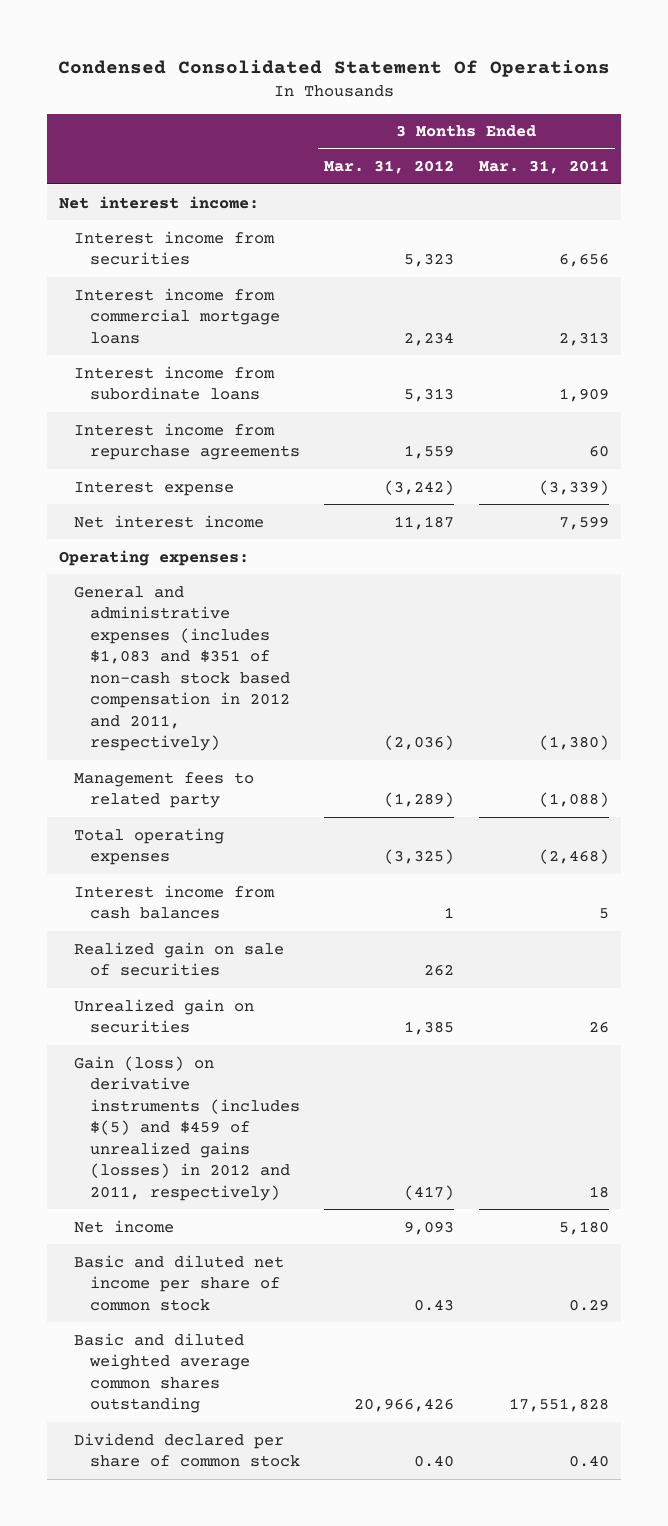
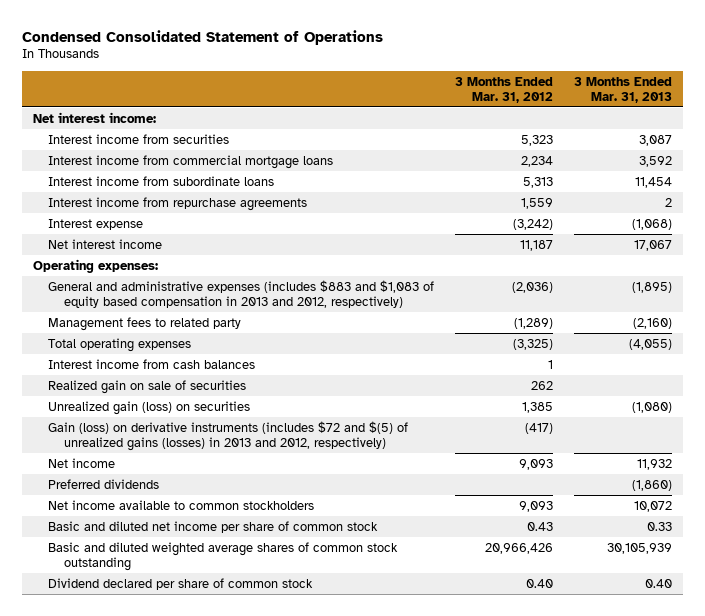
- Condensed Consolidated Statement Of Operations
+ Condensed Consolidated Statement of Operations
- | 3 Months Ended Mar. 31, 2012 | 3 Months Ended Mar. 31, 2011
+ | 3 Months Ended Mar. 31, 2012 | 3 Months Ended Mar. 31, 2013
- General and administrative expenses (includes $1,083 and $351 of non-cash stock based compensation in 2012 and 2011, respectively) | (2,036) | (1,380)
+ General and administrative expenses (includes $883 and $1,083 of equity based compensation in 2013 and 2012, respectively) | (2,036) | (1,895)
- Unrealized gain on securities | 1,385 | 26
- Gain (loss) on derivative instruments (includes $(5) and $459 of unrealized gains (losses) in 2012 and 2011, respectively) | (417) | 18
+ Unrealized gain (loss) on securities | 1,385 | (1,080)
+ Gain (loss) on derivative instruments (includes $72 and $(5) of unrealized gains (losses) in 2013 and 2012, respectively) | (417) |
+ Preferred dividends | | (1,860)
+ Net income available to common stockholders | 9,093 | 10,072
- Basic and diluted weighted average common shares outstanding | 20,966,426 | 17,551,828
+ Basic and diluted weighted average shares of common stock outstanding | 20,966,426 | 30,105,939

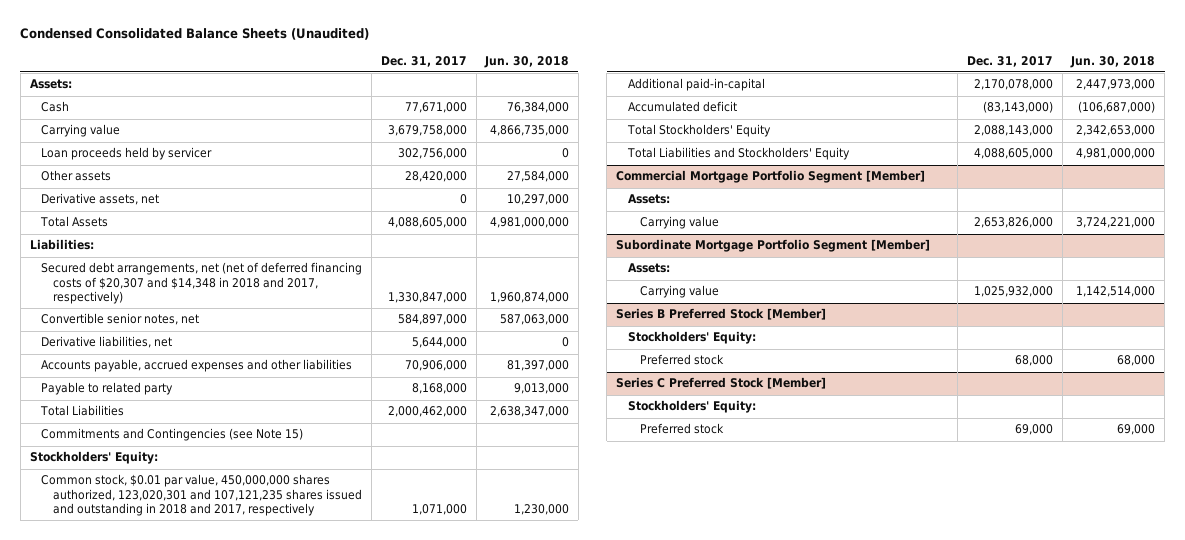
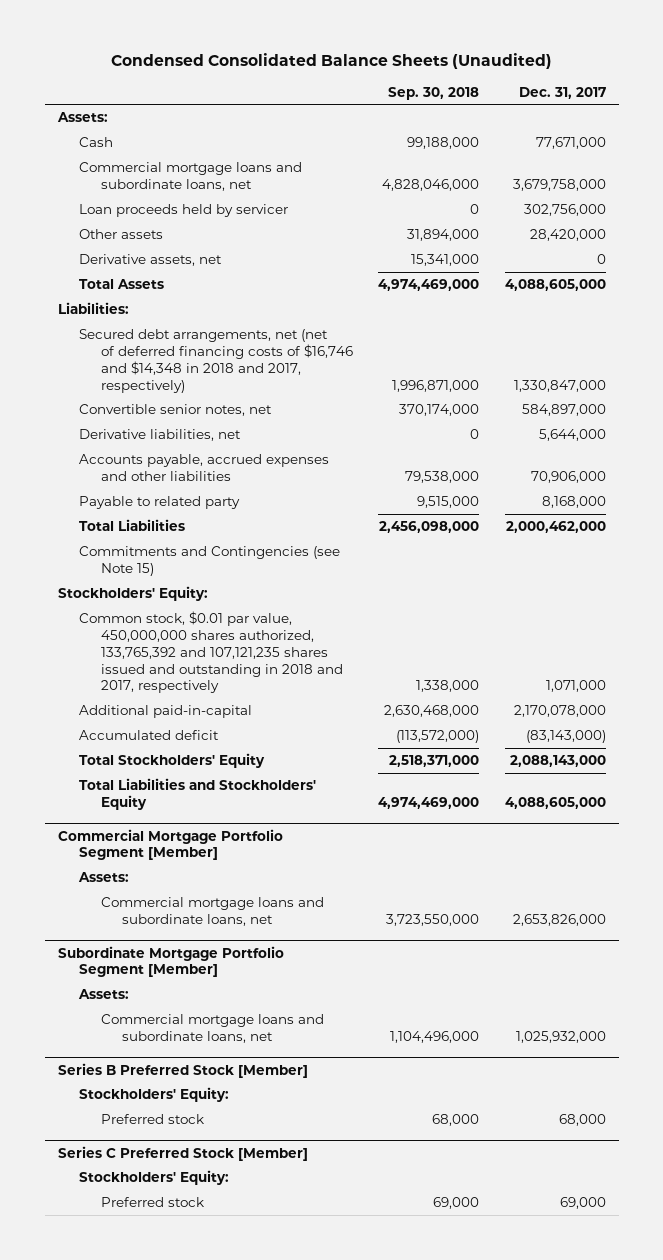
- | Dec. 31, 2017 | Jun. 30, 2018
+ | Sep. 30, 2018 | Dec. 31, 2017
- Carrying value | 3,679,758,000 | 4,866,735,000
+ Commercial mortgage loans and subordinate loans, net | 4,828,046,000 | 3,679,758,000
- Secured debt arrangements, net (net of deferred financing costs of $20,307 and $14,348 in 2018 and 2017, respectively) | 1,330,847,000 | 1,960,874,000
+ Secured debt arrangements, net (net of deferred financing costs of $16,746 and $14,348 in 2018 and 2017, respectively) | 1,996,871,000 | 1,330,847,000
- Common stock, $0.01 par value, 450,000,000 shares authorized, 123,020,301 and 107,121,235 shares issued and outstanding in 2018 and 2017, respectively | 1,071,000 | 1,230,000
+ Common stock, $0.01 par value, 450,000,000 shares authorized, 133,765,392 and 107,121,235 shares issued and outstanding in 2018 and 2017, respectively | 1,338,000 | 1,071,000
@ Commercial Mortgage Portfolio Segment [Member]
- Carrying value | 2,653,826,000 | 3,724,221,000
+ Commercial mortgage loans and subordinate loans, net | 3,723,550,000 | 2,653,826,000
@ Subordinate Mortgage Portfolio Segment [Member]
- Carrying value | 1,025,932,000 | 1,142,514,000
+ Commercial mortgage loans and subordinate loans, net | 1,104,496,000 | 1,025,932,000

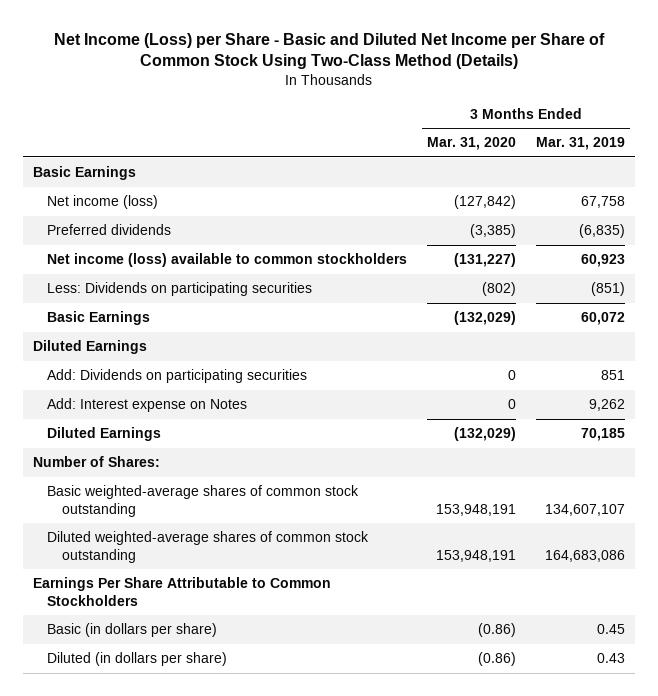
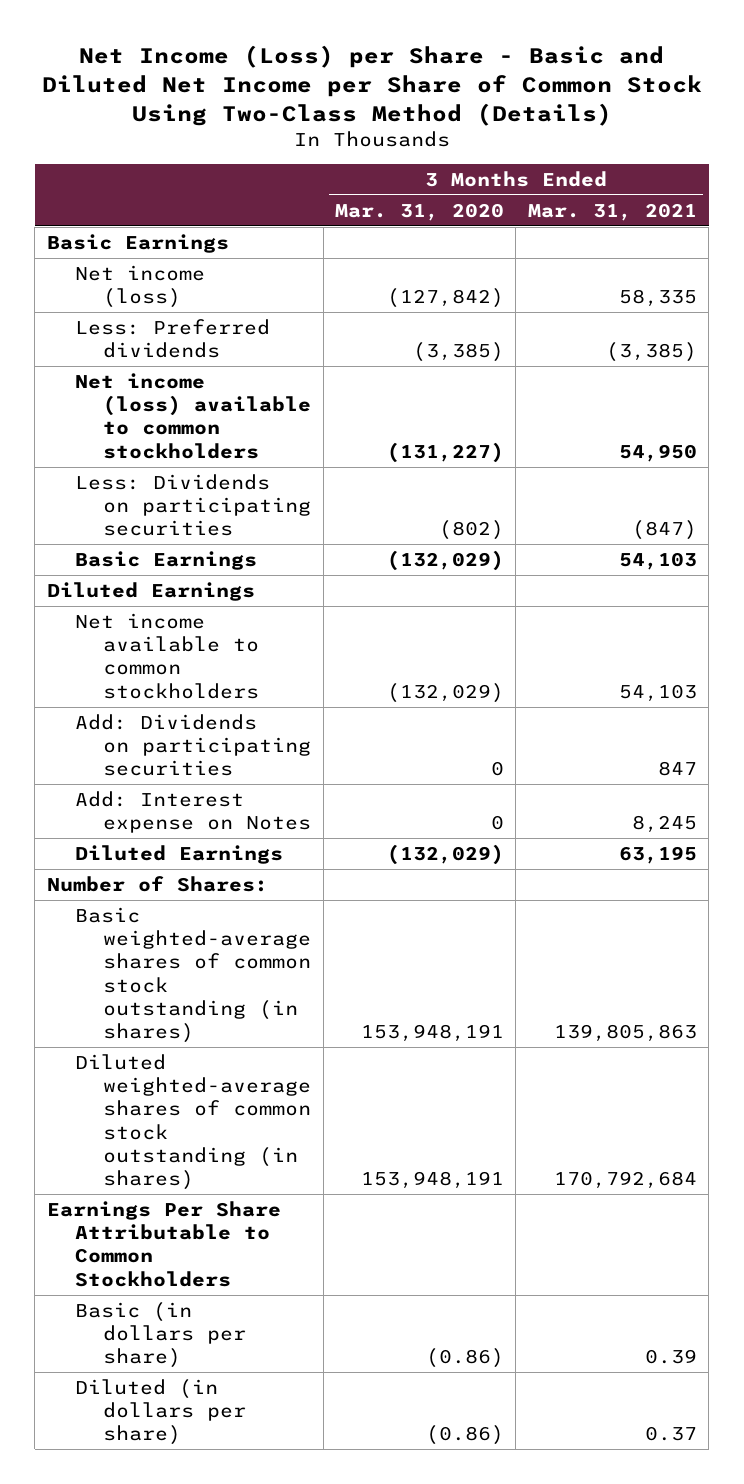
- | 3 Months Ended Mar. 31, 2020 | 3 Months Ended Mar. 31, 2019
+ | 3 Months Ended Mar. 31, 2020 | 3 Months Ended Mar. 31, 2021
- Preferred dividends | (3,385) | (6,835)
+ Less: Preferred dividends | (3,385) | (3,385)
+ Net income available to common stockholders | (132,029) | 54,103
- Basic weighted-average shares of common stock outstanding | 153,948,191 | 134,607,107
- Diluted weighted-average shares of common stock outstanding | 153,948,191 | 164,683,086
+ Basic weighted-average shares of common stock outstanding (in shares) | 153,948,191 | 139,805,863
+ Diluted weighted-average shares of common stock outstanding (in shares) | 153,948,191 | 170,792,684

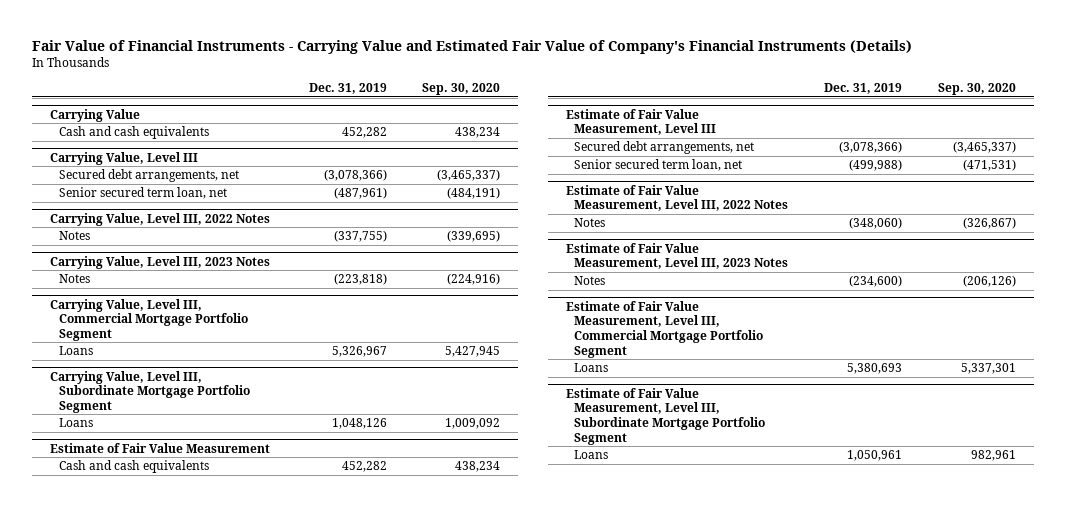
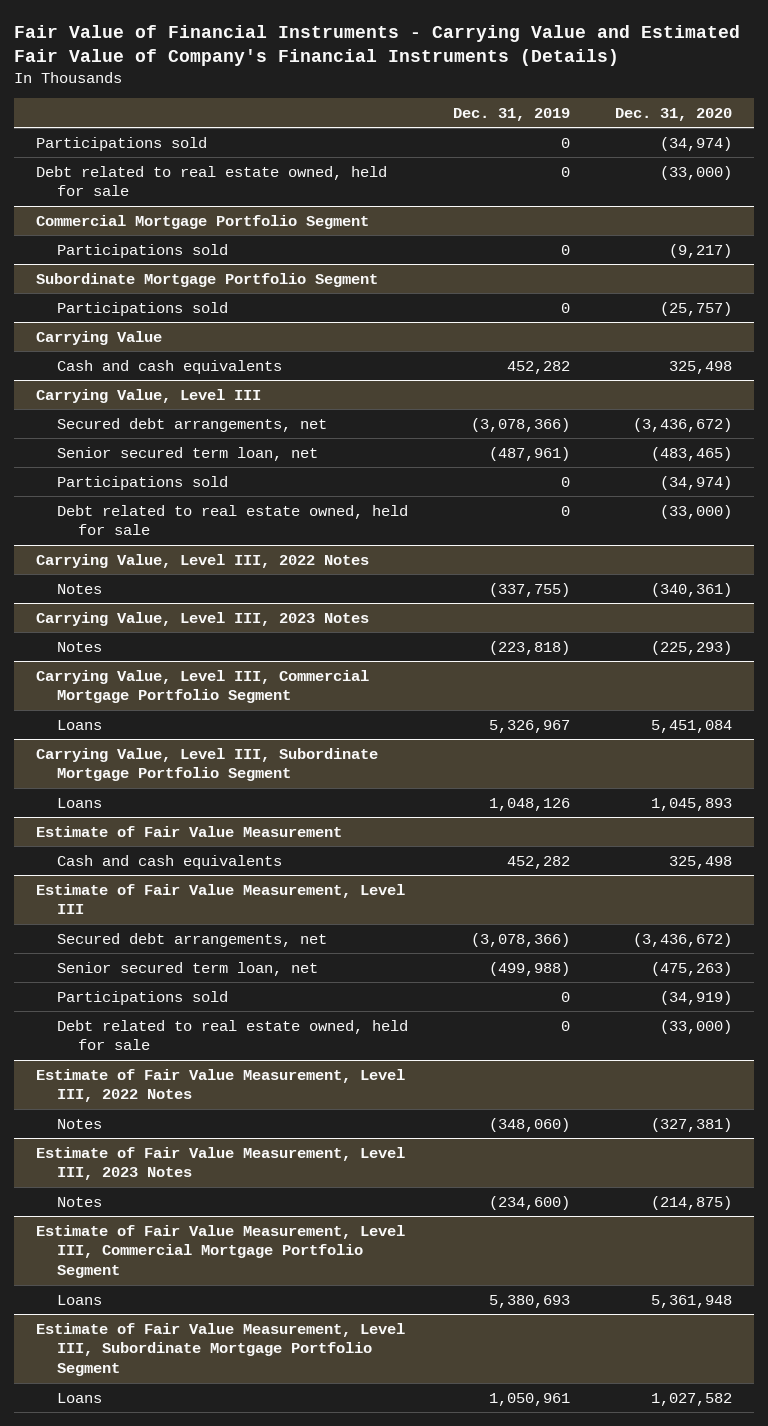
- | Dec. 31, 2019 | Sep. 30, 2020
+ | Dec. 31, 2019 | Dec. 31, 2020
+ Participations sold | 0 | (34,974)
+ Debt related to real estate owned, held for sale | 0 | (33,000)
+ Commercial Mortgage Portfolio Segment
+ Participations sold | 0 | (9,217)
+ Subordinate Mortgage Portfolio Segment
+ Participations sold | 0 | (25,757)
@ Carrying Value, Level III
+ Participations sold | 0 | (34,974)
+ Debt related to real estate owned, held for sale | 0 | (33,000)
@ Estimate of Fair Value Measurement, Level III
+ Participations sold | 0 | (34,919)
+ Debt related to real estate owned, held for sale | 0 | (33,000)

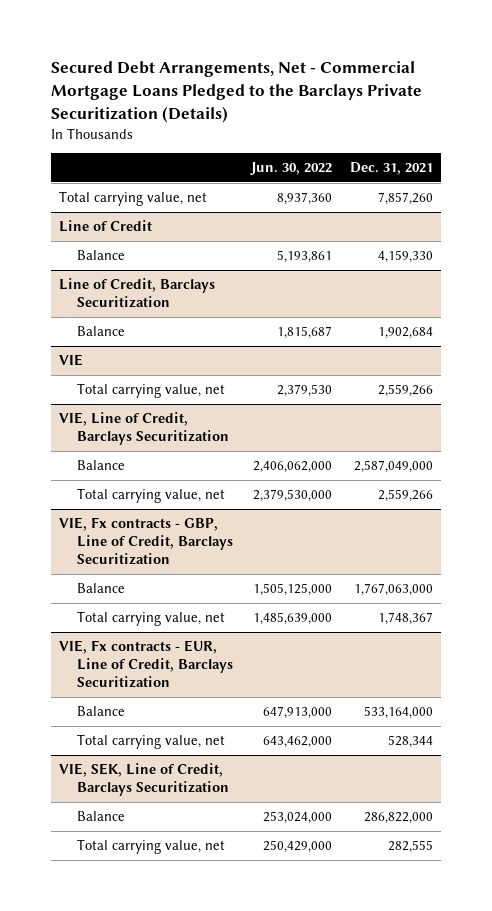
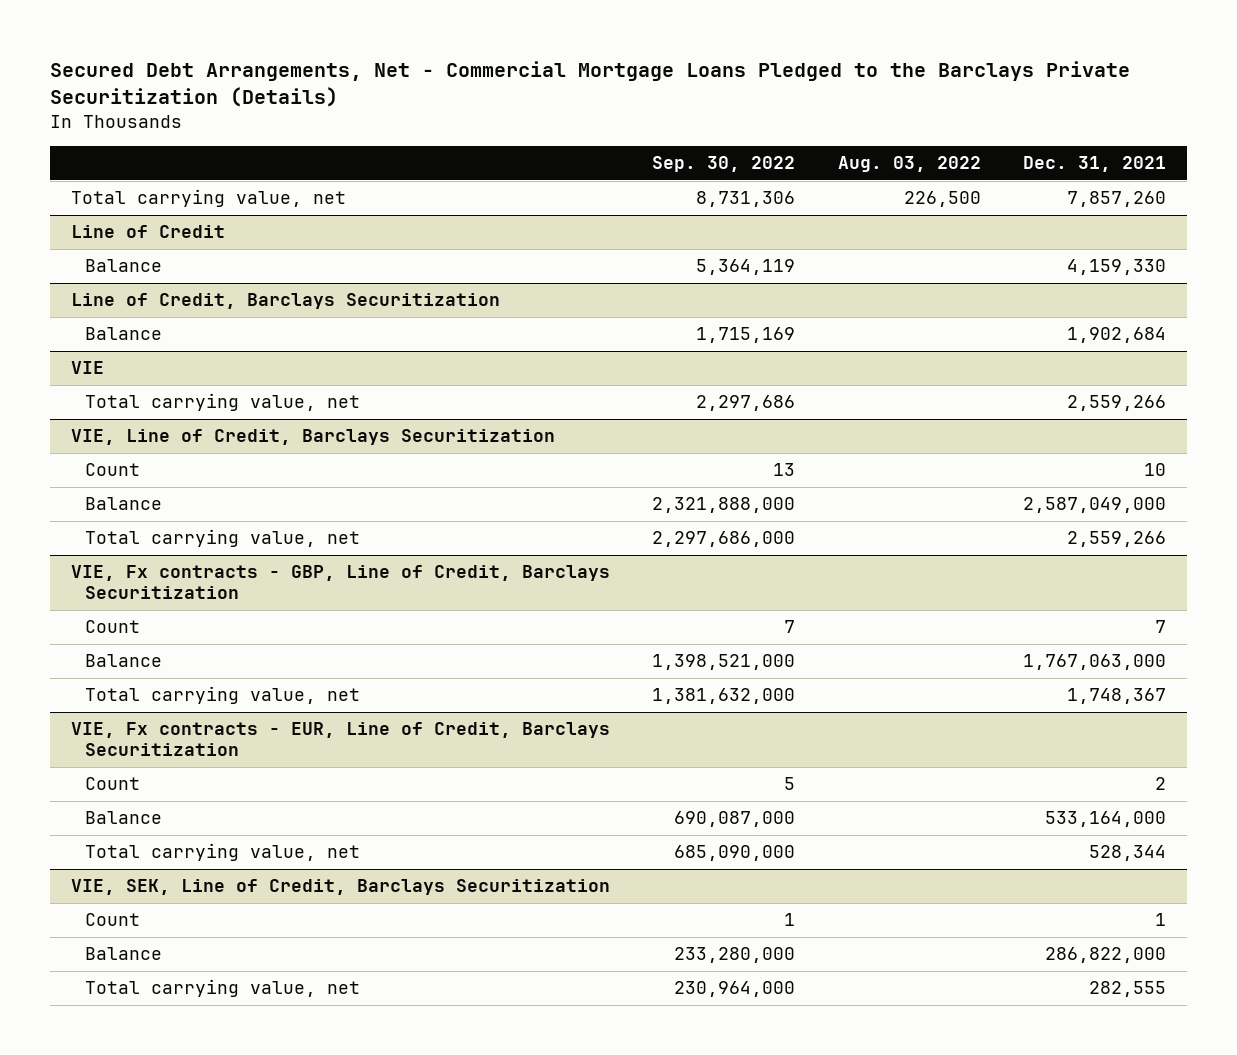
- | Jun. 30, 2022 | Dec. 31, 2021
+ | Sep. 30, 2022 | Aug. 03, 2022 | Dec. 31, 2021
@ VIE, Line of Credit, Barclays Securitization
+ Count | 13 | | 10
@ VIE, Fx contracts - GBP, Line of Credit, Barclays Securitization
+ Count | 7 | | 7
@ VIE, Fx contracts - EUR, Line of Credit, Barclays Securitization
+ Count | 5 | | 2
@ VIE, SEK, Line of Credit, Barclays Securitization
+ Count | 1 | | 1

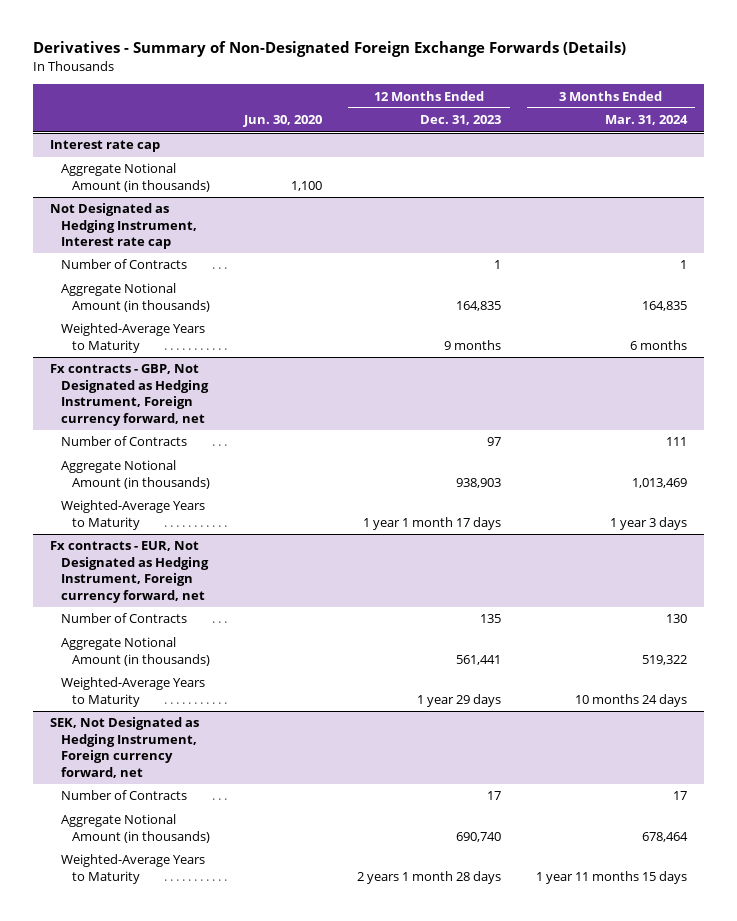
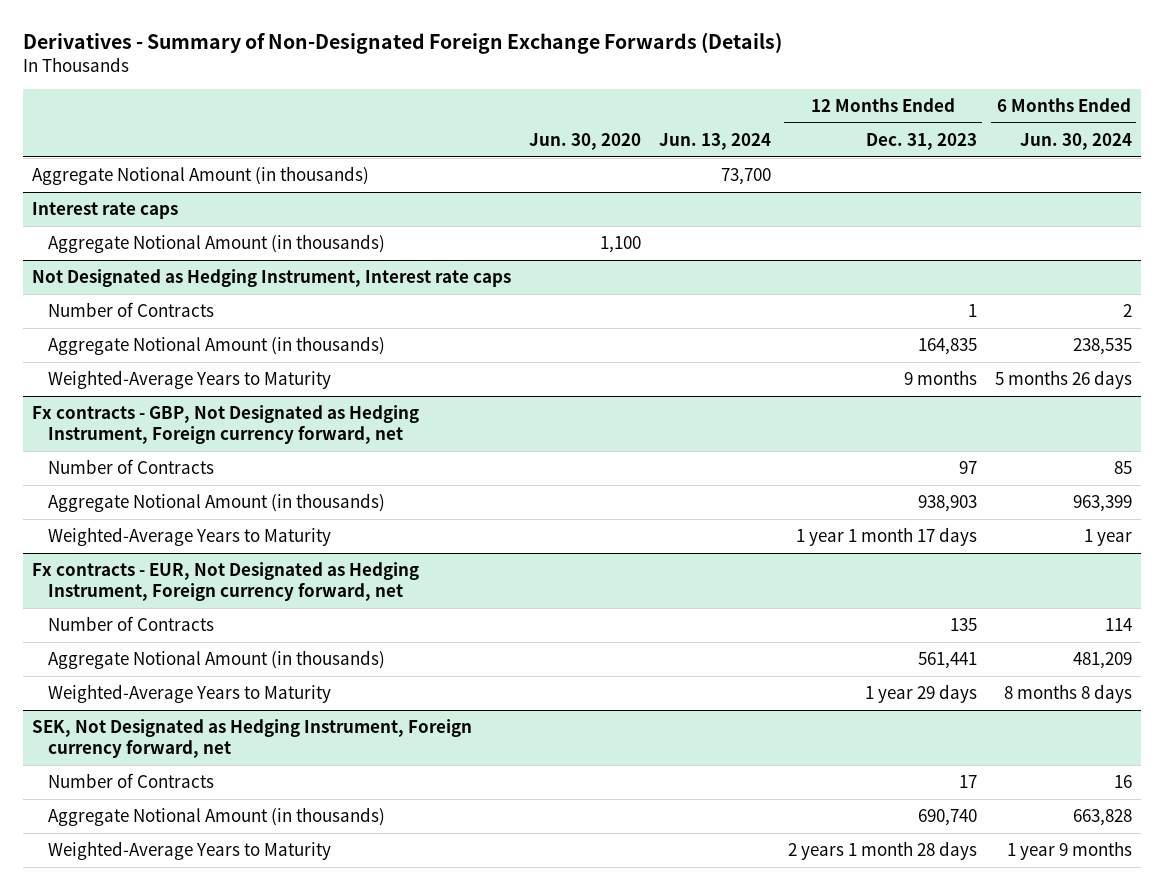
- | Jun. 30, 2020 | 12 Months Ended Dec. 31, 2023 | 3 Months Ended Mar. 31, 2024
+ | Jun. 30, 2020 | Jun. 13, 2024 | 12 Months Ended Dec. 31, 2023 | 6 Months Ended Jun. 30, 2024
- Interest rate cap
+ Aggregate Notional Amount (in thousands) | | 73,700 | |
+ Interest rate caps
- Not Designated as Hedging Instrument, Interest rate cap
+ Not Designated as Hedging Instrument, Interest rate caps

